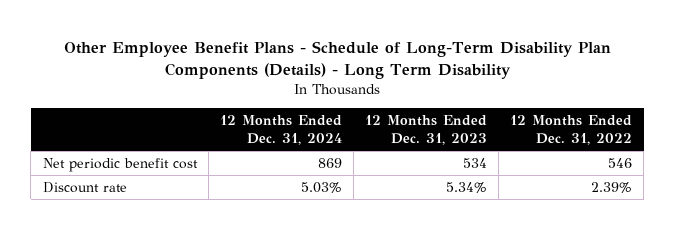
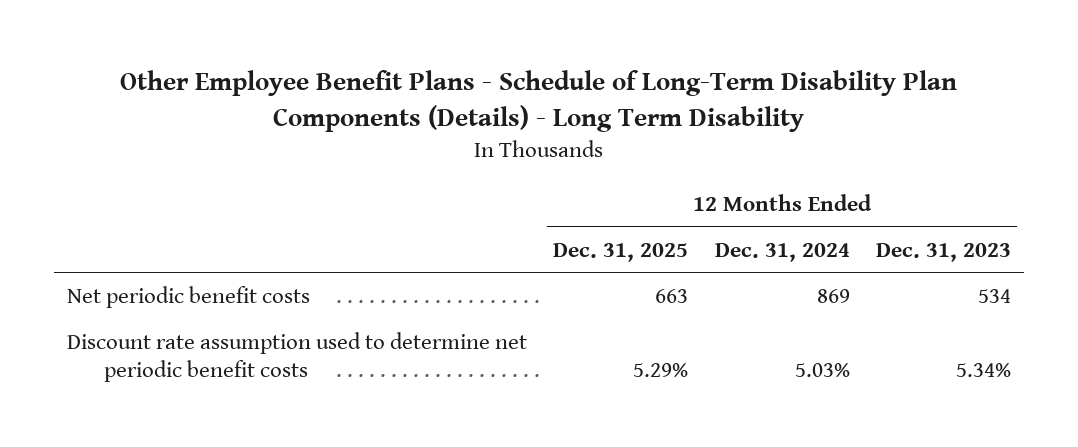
- | 12 Months Ended Dec. 31, 2024 | 12 Months Ended Dec. 31, 2023 | 12 Months Ended Dec. 31, 2022
+ | 12 Months Ended Dec. 31, 2025 | 12 Months Ended Dec. 31, 2024 | 12 Months Ended Dec. 31, 2023
- Net periodic benefit cost | 869 | 534 | 546
- Discount rate | 5.03% | 5.34% | 2.39%
+ Net periodic benefit costs | 663 | 869 | 534
+ Discount rate assumption used to determine net periodic benefit costs | 5.29% | 5.03% | 5.34%

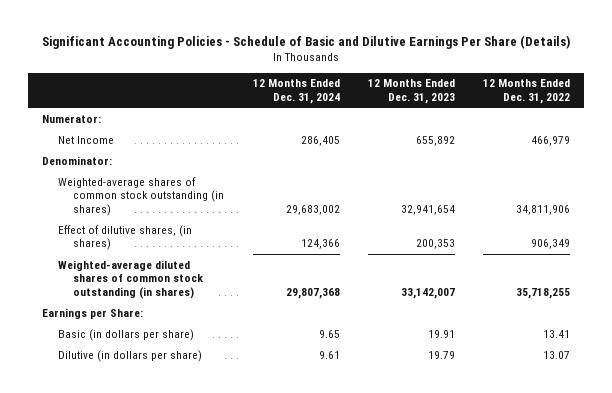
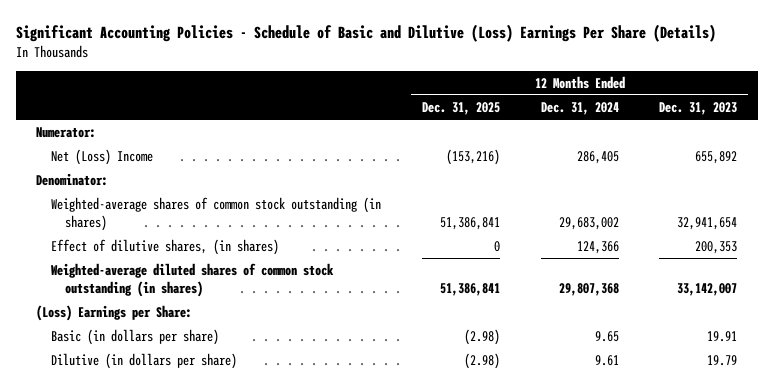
- Significant Accounting Policies - Schedule of Basic and Dilutive Earnings Per Share (Details)
+ Significant Accounting Policies - Schedule of Basic and Dilutive (Loss) Earnings Per Share (Details)
- | 12 Months Ended Dec. 31, 2024 | 12 Months Ended Dec. 31, 2023 | 12 Months Ended Dec. 31, 2022
+ | 12 Months Ended Dec. 31, 2025 | 12 Months Ended Dec. 31, 2024 | 12 Months Ended Dec. 31, 2023
- Net Income | 286,405 | 655,892 | 466,979
+ Net (Loss) Income | (153,216) | 286,405 | 655,892
- Earnings per Share:
+ (Loss) Earnings per Share:

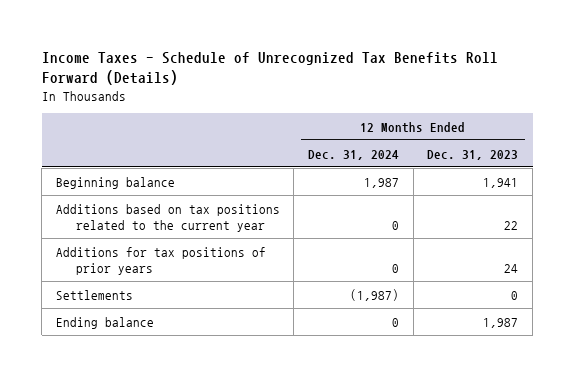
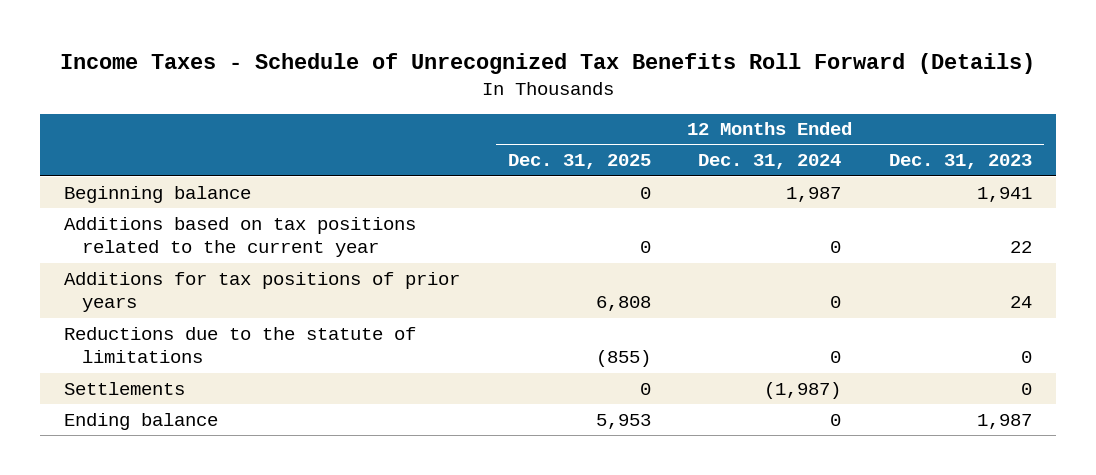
- | 12 Months Ended Dec. 31, 2024 | 12 Months Ended Dec. 31, 2023
+ | 12 Months Ended Dec. 31, 2025 | 12 Months Ended Dec. 31, 2024 | 12 Months Ended Dec. 31, 2023
+ Reductions due to the statute of limitations | (855) | 0 | 0

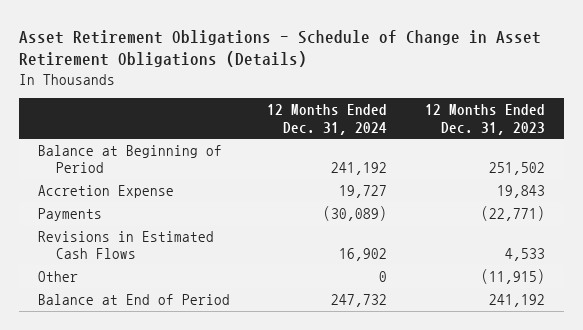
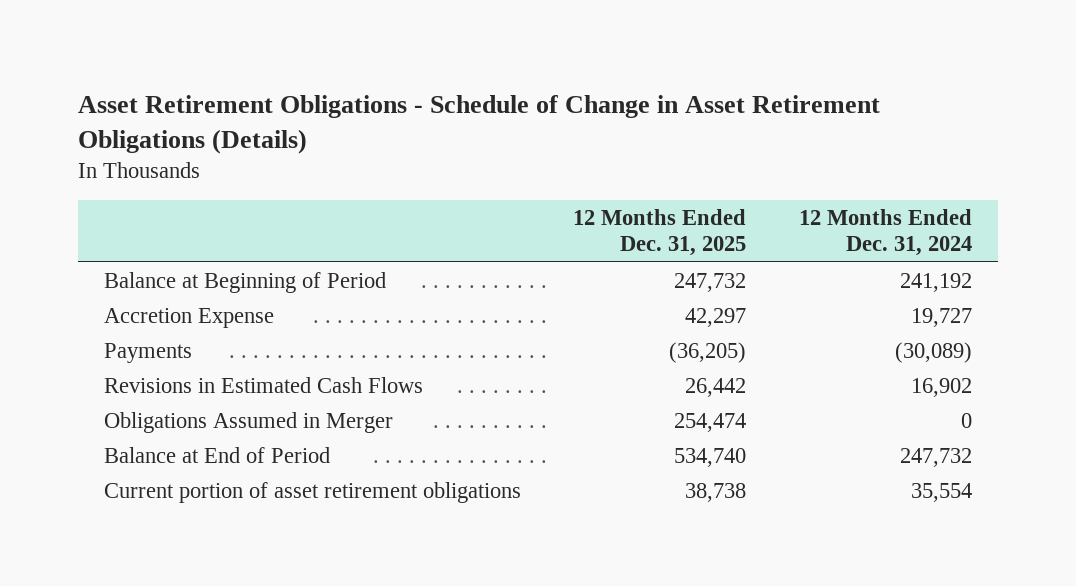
- | 12 Months Ended Dec. 31, 2024 | 12 Months Ended Dec. 31, 2023
+ | 12 Months Ended Dec. 31, 2025 | 12 Months Ended Dec. 31, 2024
- Other | 0 | (11,915)
+ Obligations Assumed in Merger | 254,474 | 0
+ Current portion of asset retirement obligations | 38,738 | 35,554

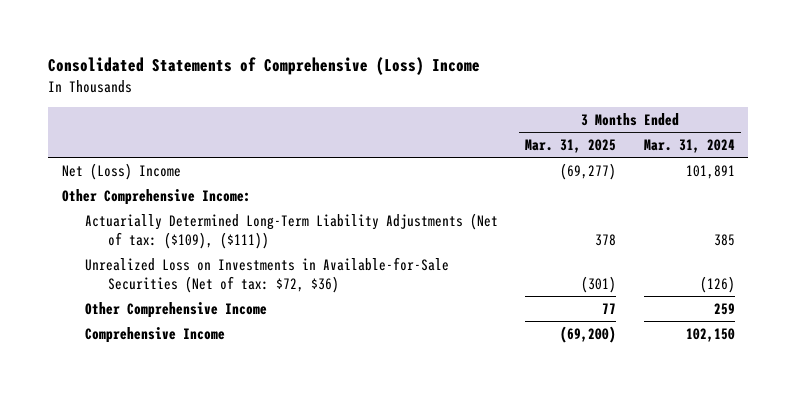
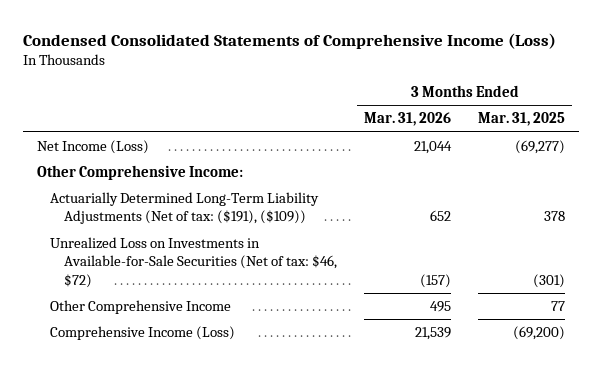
- Consolidated Statements of Comprehensive (Loss) Income
+ Condensed Consolidated Statements of Comprehensive Income (Loss)
- | 3 Months Ended Mar. 31, 2025 | 3 Months Ended Mar. 31, 2024
+ | 3 Months Ended Mar. 31, 2026 | 3 Months Ended Mar. 31, 2025
- Net (Loss) Income | (69,277) | 101,891
+ Net Income (Loss) | 21,044 | (69,277)
- Actuarially Determined Long-Term Liability Adjustments (Net of tax: ($109), ($111)) | 378 | 385
- Unrealized Loss on Investments in Available-for-Sale Securities (Net of tax: $72, $36) | (301) | (126)
+ Actuarially Determined Long-Term Liability Adjustments (Net of tax: ($191), ($109)) | 652 | 378
+ Unrealized Loss on Investments in Available-for-Sale Securities (Net of tax: $46, $72) | (157) | (301)
- Comprehensive Income | (69,200) | 102,150
+ Comprehensive Income (Loss) | 21,539 | (69,200)

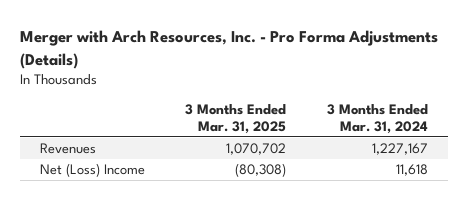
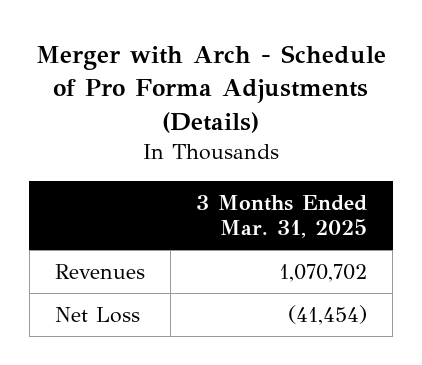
- Merger with Arch Resources, Inc. - Pro Forma Adjustments (Details)
+ Merger with Arch - Schedule of Pro Forma Adjustments (Details)
- | 3 Months Ended Mar. 31, 2025 | 3 Months Ended Mar. 31, 2024
+ | 3 Months Ended Mar. 31, 2025
- Net (Loss) Income | (80,308) | 11,618
+ Net Loss | (41,454)

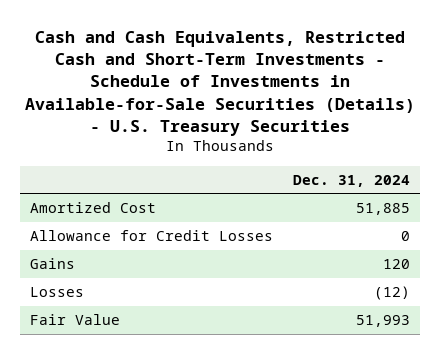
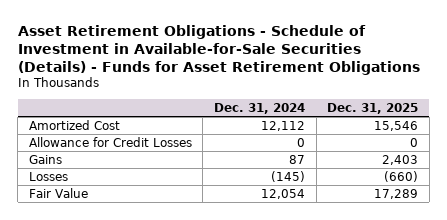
- Cash and Cash Equivalents, Restricted Cash and Short-Term Investments - Schedule of Investments in Available-for-Sale Securities (Details) - U.S. Treasury Securities
+ Asset Retirement Obligations - Schedule of Investment in Available-for-Sale Securities (Details) - Funds for Asset Retirement Obligations
- | Dec. 31, 2024
+ | Dec. 31, 2024 | Dec. 31, 2025
- Amortized Cost | 51,885
+ Amortized Cost | 12,112 | 15,546
- Gains | 120
- Losses | (12)
- Fair Value | 51,993
+ Gains | 87 | 2,403
+ Losses | (145) | (660)
+ Fair Value | 12,054 | 17,289

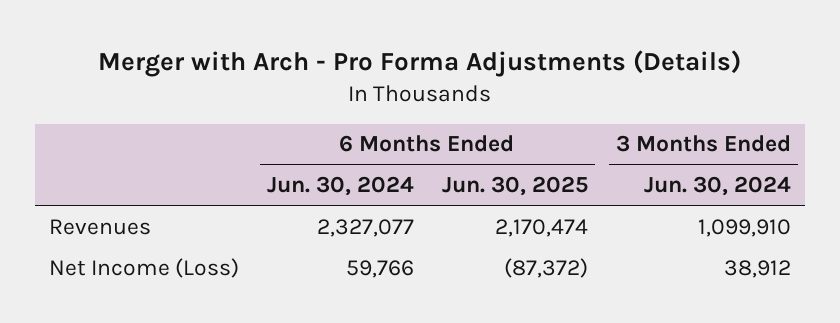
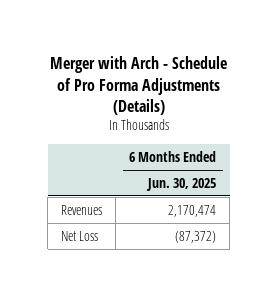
- Merger with Arch - Pro Forma Adjustments (Details)
+ Merger with Arch - Schedule of Pro Forma Adjustments (Details)
- | 6 Months Ended Jun. 30, 2024 | 6 Months Ended Jun. 30, 2025 | 3 Months Ended Jun. 30, 2024
+ | 6 Months Ended Jun. 30, 2025
- Net Income (Loss) | 59,766 | (87,372) | 38,912
+ Net Loss | (87,372)

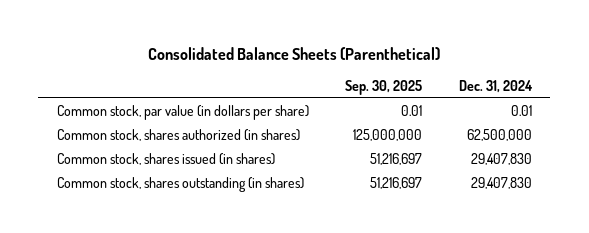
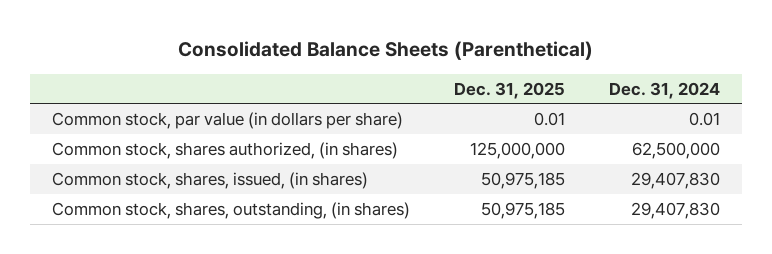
- | Sep. 30, 2025 | Dec. 31, 2024
+ | Dec. 31, 2025 | Dec. 31, 2024
- Common stock, shares authorized (in shares) | 125,000,000 | 62,500,000
- Common stock, shares issued (in shares) | 51,216,697 | 29,407,830
- Common stock, shares outstanding (in shares) | 51,216,697 | 29,407,830
+ Common stock, shares authorized, (in shares) | 125,000,000 | 62,500,000
+ Common stock, shares, issued, (in shares) | 50,975,185 | 29,407,830
+ Common stock, shares, outstanding, (in shares) | 50,975,185 | 29,407,830

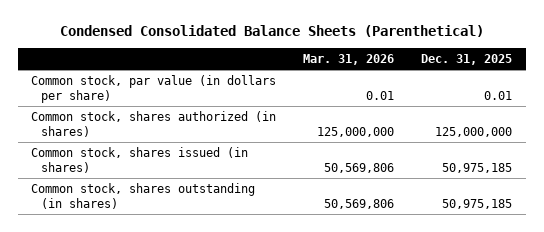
- Consolidated Balance Sheets (Parenthetical)
+ Condensed Consolidated Balance Sheets (Parenthetical)
- | Dec. 31, 2025 | Dec. 31, 2024
+ | Mar. 31, 2026 | Dec. 31, 2025
- Common stock, shares authorized, (in shares) | 125,000,000 | 62,500,000
- Common stock, shares, issued, (in shares) | 50,975,185 | 29,407,830
- Common stock, shares, outstanding, (in shares) | 50,975,185 | 29,407,830
+ Common stock, shares authorized (in shares) | 125,000,000 | 125,000,000
+ Common stock, shares issued (in shares) | 50,569,806 | 50,975,185
+ Common stock, shares outstanding (in shares) | 50,569,806 | 50,975,185

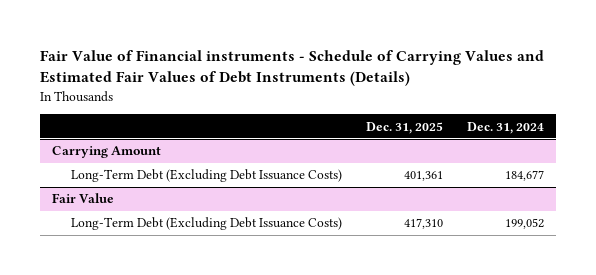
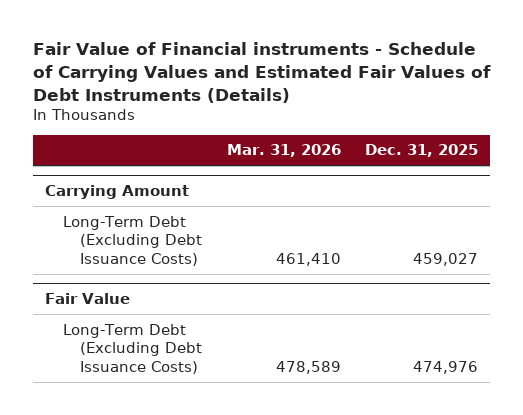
- | Dec. 31, 2025 | Dec. 31, 2024
+ | Mar. 31, 2026 | Dec. 31, 2025
@ Carrying Amount
- Long-Term Debt (Excluding Debt Issuance Costs) | 401,361 | 184,677
+ Long-Term Debt (Excluding Debt Issuance Costs) | 461,410 | 459,027
@ Fair Value
- Long-Term Debt (Excluding Debt Issuance Costs) | 417,310 | 199,052
+ Long-Term Debt (Excluding Debt Issuance Costs) | 478,589 | 474,976

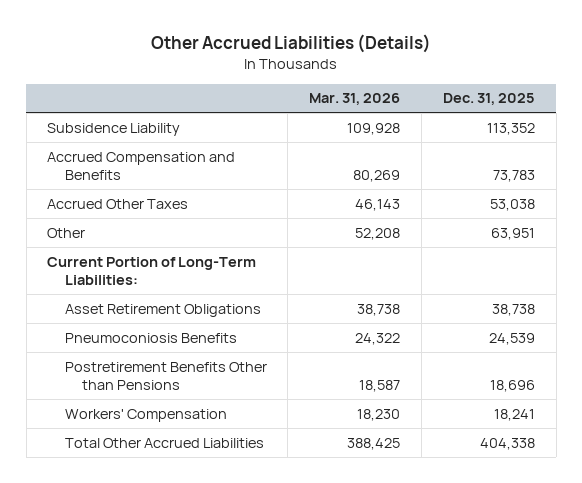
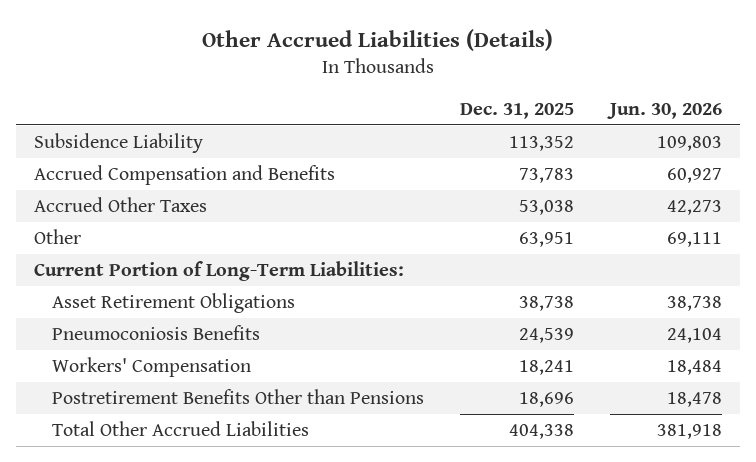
- | Mar. 31, 2026 | Dec. 31, 2025
+ | Dec. 31, 2025 | Jun. 30, 2026
moved down: Postretirement Benefits Other than Pensions | 18,696 | 18,478

